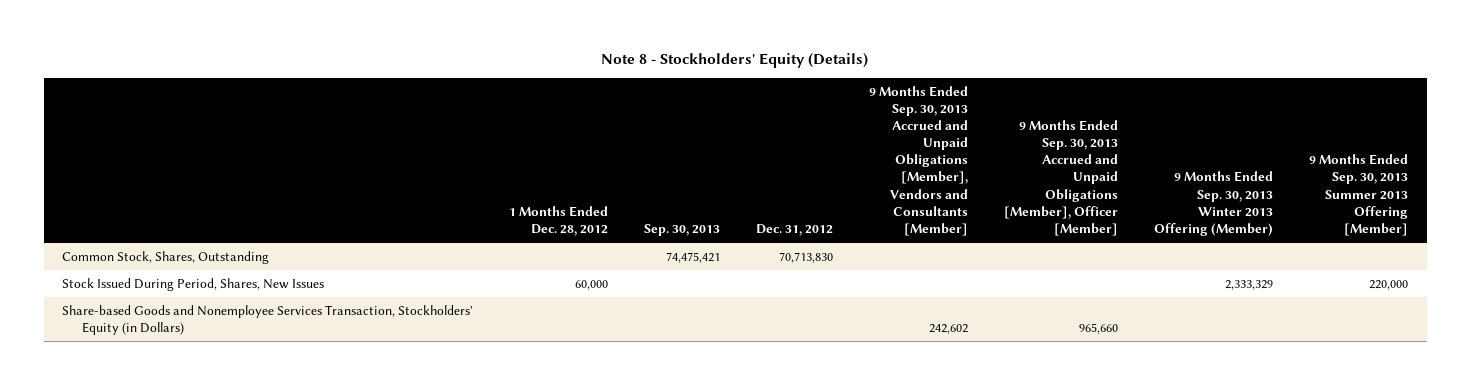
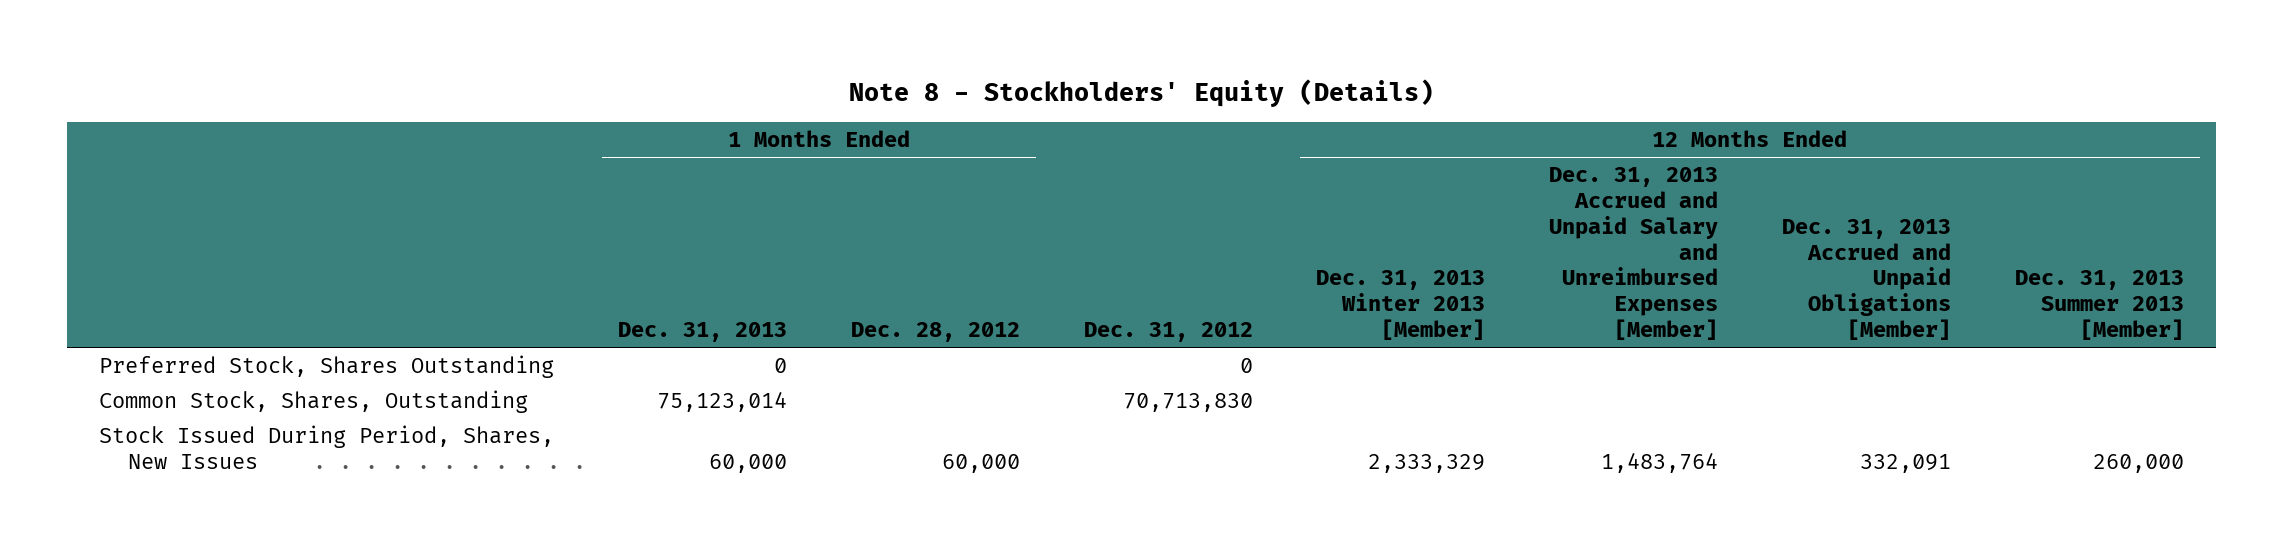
- | 1 Months Ended Dec. 28, 2012 | Sep. 30, 2013 | Dec. 31, 2012 | 9 Months Ended Sep. 30, 2013 Accrued and Unpaid Obligations [Member], Vendors and Consultants [Member] | 9 Months Ended Sep. 30, 2013 Accrued and Unpaid Obligations [Member], Officer [Member] | 9 Months Ended Sep. 30, 2013 Winter 2013 Offering (Member) | 9 Months Ended Sep. 30, 2013 Summer 2013 Offering [Member]
+ | 1 Months Ended Dec. 31, 2013 | 1 Months Ended Dec. 28, 2012 | Dec. 31, 2012 | 12 Months Ended Dec. 31, 2013 Winter 2013 [Member] | 12 Months Ended Dec. 31, 2013 Accrued and Unpaid Salary and Unreimbursed Expenses [Member] | 12 Months Ended Dec. 31, 2013 Accrued and Unpaid Obligations [Member] | 12 Months Ended Dec. 31, 2013 Summer 2013 [Member]
+ Preferred Stock, Shares Outstanding | 0 | | 0 | | | |
- Share-based Goods and Nonemployee Services Transaction, Stockholders' Equity (in Dollars) | | | | 242,602 | 965,660 | |

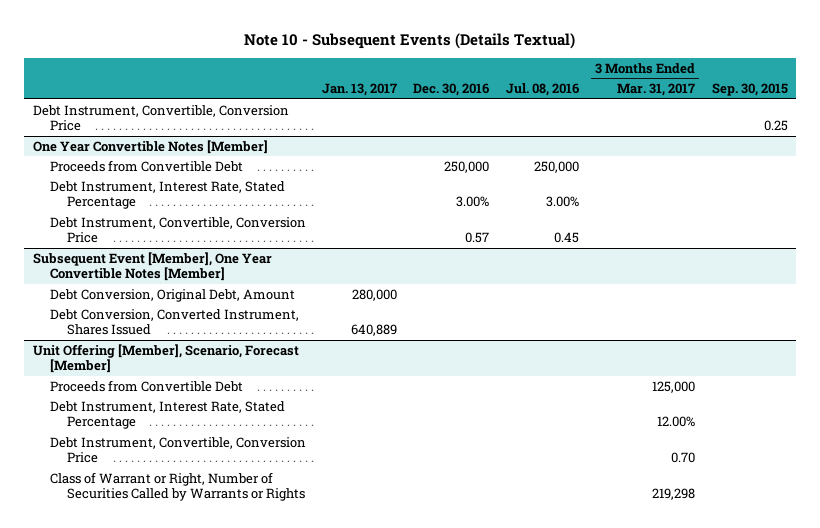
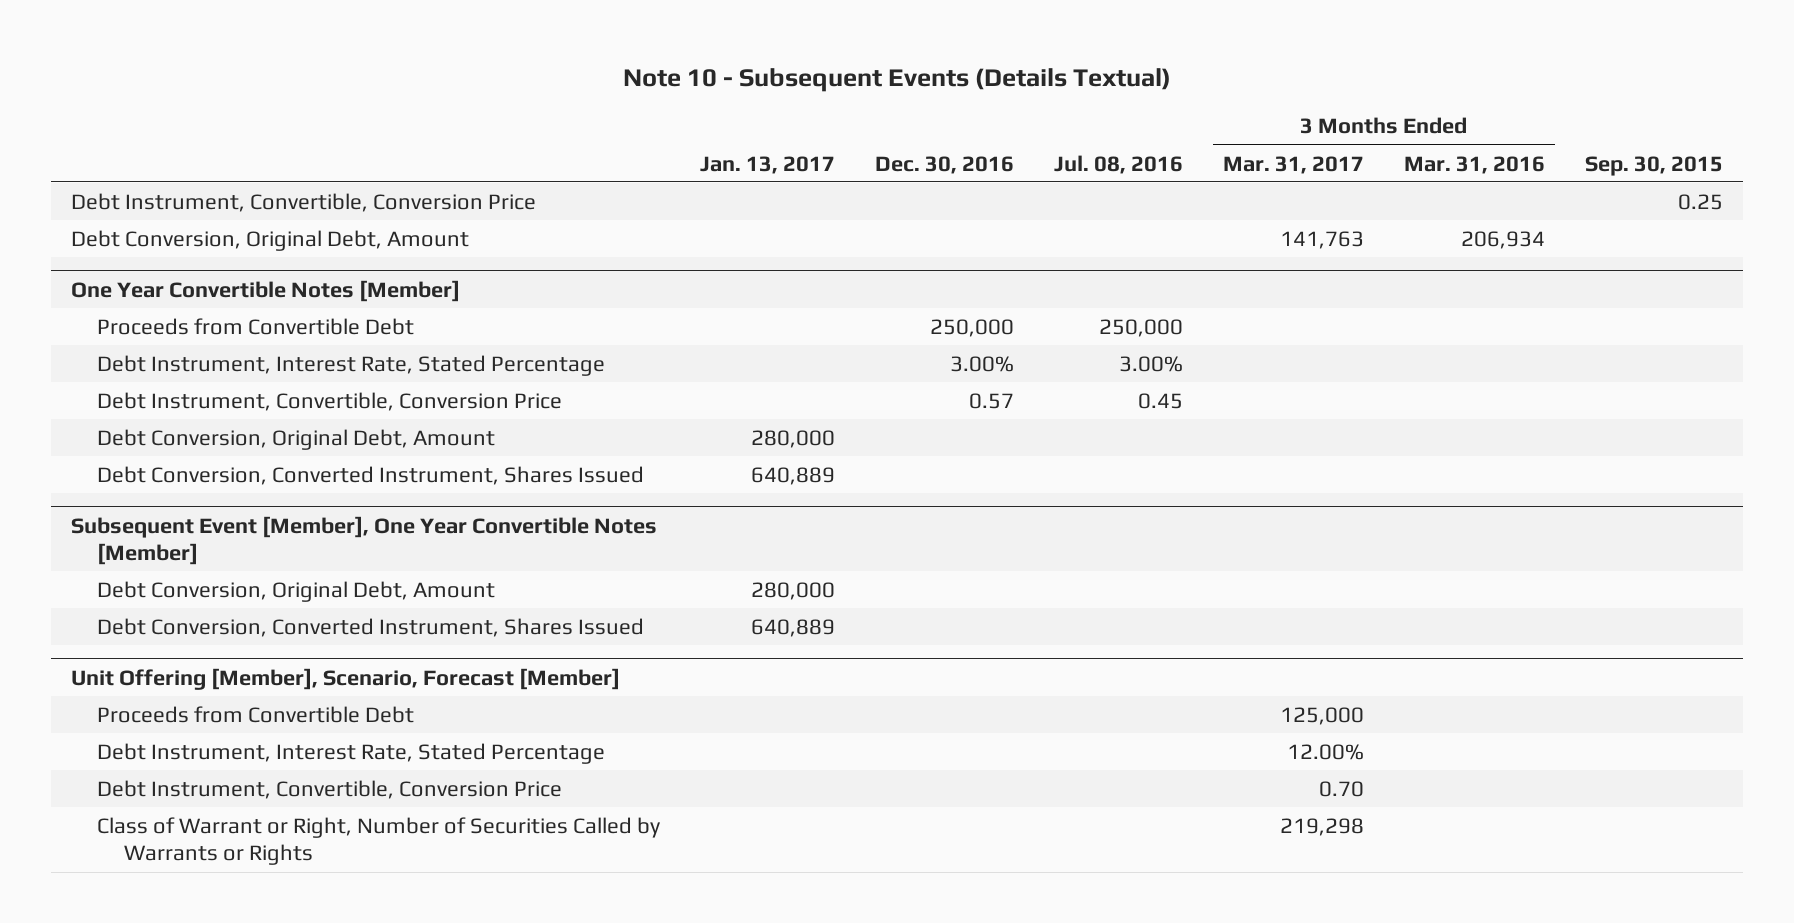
- | Jan. 13, 2017 | Dec. 30, 2016 | Jul. 08, 2016 | 3 Months Ended Mar. 31, 2017 | Sep. 30, 2015
+ | Jan. 13, 2017 | Dec. 30, 2016 | Jul. 08, 2016 | 3 Months Ended Mar. 31, 2017 | 3 Months Ended Mar. 31, 2016 | Sep. 30, 2015
+ Debt Conversion, Original Debt, Amount | | | | 141,763 | 206,934 |
@ One Year Convertible Notes [Member]
+ Debt Conversion, Original Debt, Amount | 280,000 | | | | |
+ Debt Conversion, Converted Instrument, Shares Issued | 640,889 | | | | |

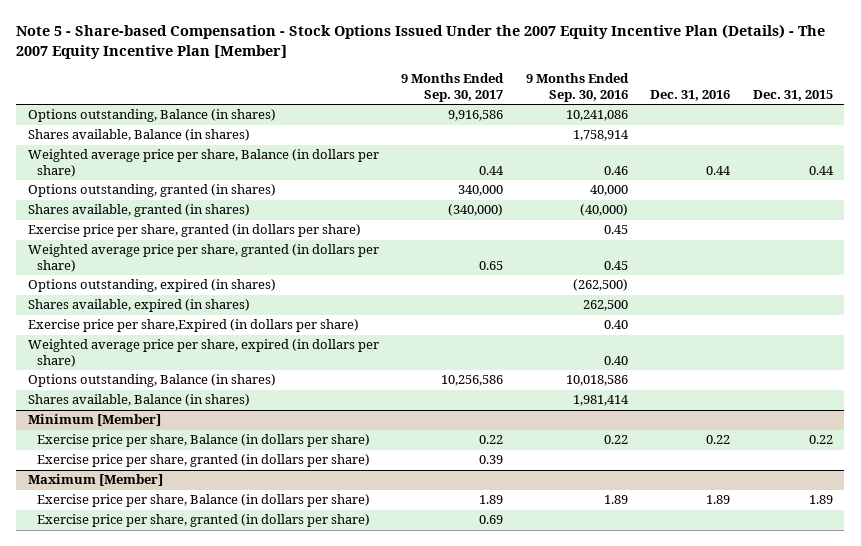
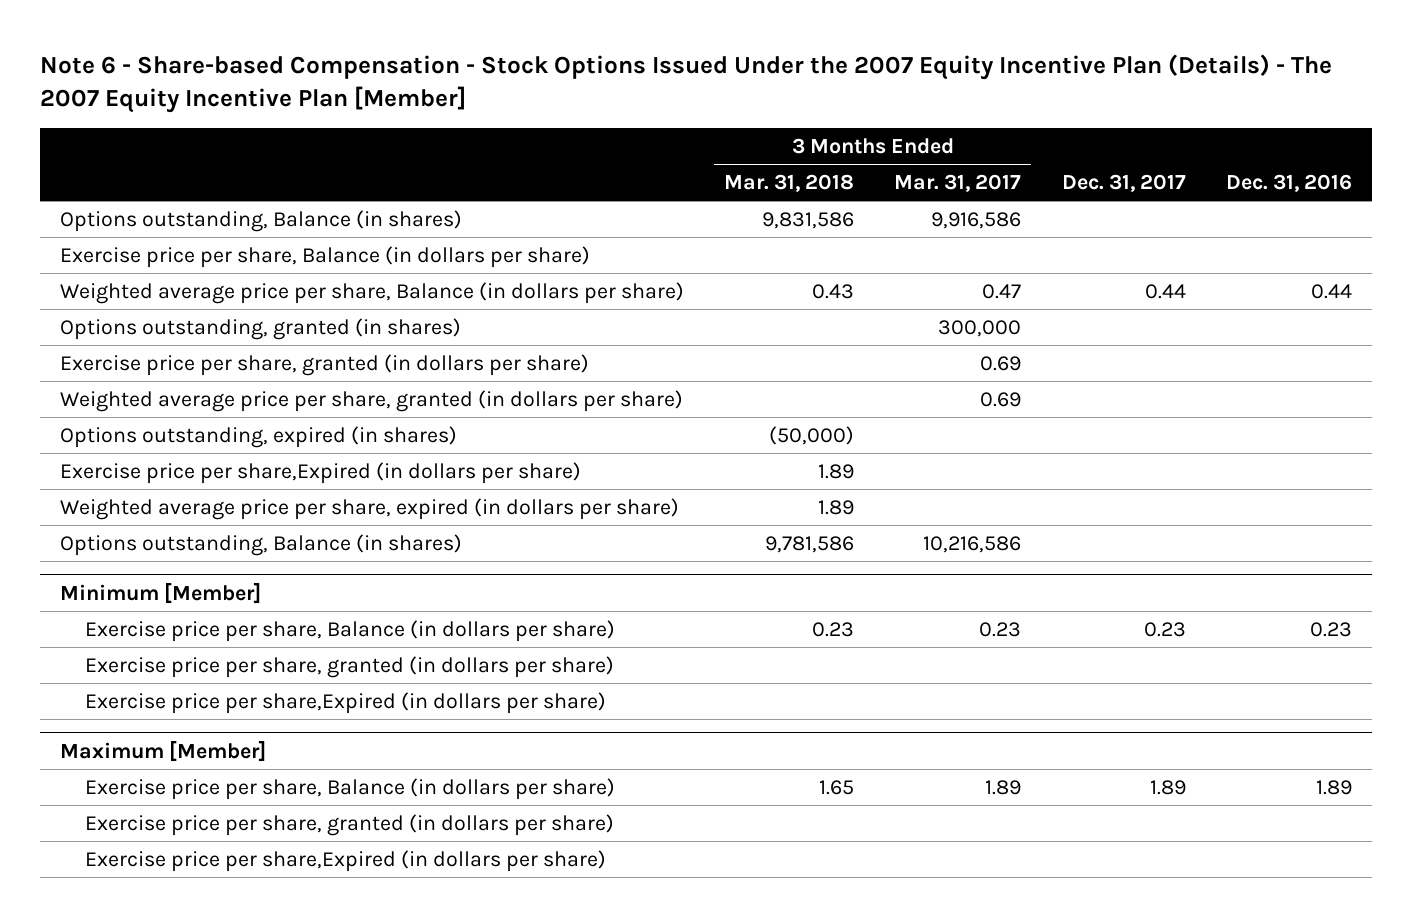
- Note 5 - Share-based Compensation - Stock Options Issued Under the 2007 Equity Incentive Plan (Details) - The 2007 Equity Incentive Plan [Member]
+ Note 6 - Share-based Compensation - Stock Options Issued Under the 2007 Equity Incentive Plan (Details) - The 2007 Equity Incentive Plan [Member]
- | 9 Months Ended Sep. 30, 2017 | 9 Months Ended Sep. 30, 2016 | Dec. 31, 2016 | Dec. 31, 2015
+ | 3 Months Ended Mar. 31, 2018 | 3 Months Ended Mar. 31, 2017 | Dec. 31, 2017 | Dec. 31, 2016
- Shares available, Balance (in shares) | | 1,758,914 | |
+ Exercise price per share, Balance (in dollars per share)
- Shares available, granted (in shares) | (340,000) | (40,000) | |
- Shares available, expired (in shares) | | 262,500 | |
- Shares available, Balance (in shares) | | 1,981,414 | |
@ Minimum [Member]
- Exercise price per share, Balance (in dollars per share) | 0.22 | 0.22 | 0.22 | 0.22
+ Exercise price per share, Balance (in dollars per share) | 0.23 | 0.23 | 0.23 | 0.23
+ Exercise price per share,Expired (in dollars per share)
@ Maximum [Member]
+ Exercise price per share,Expired (in dollars per share)

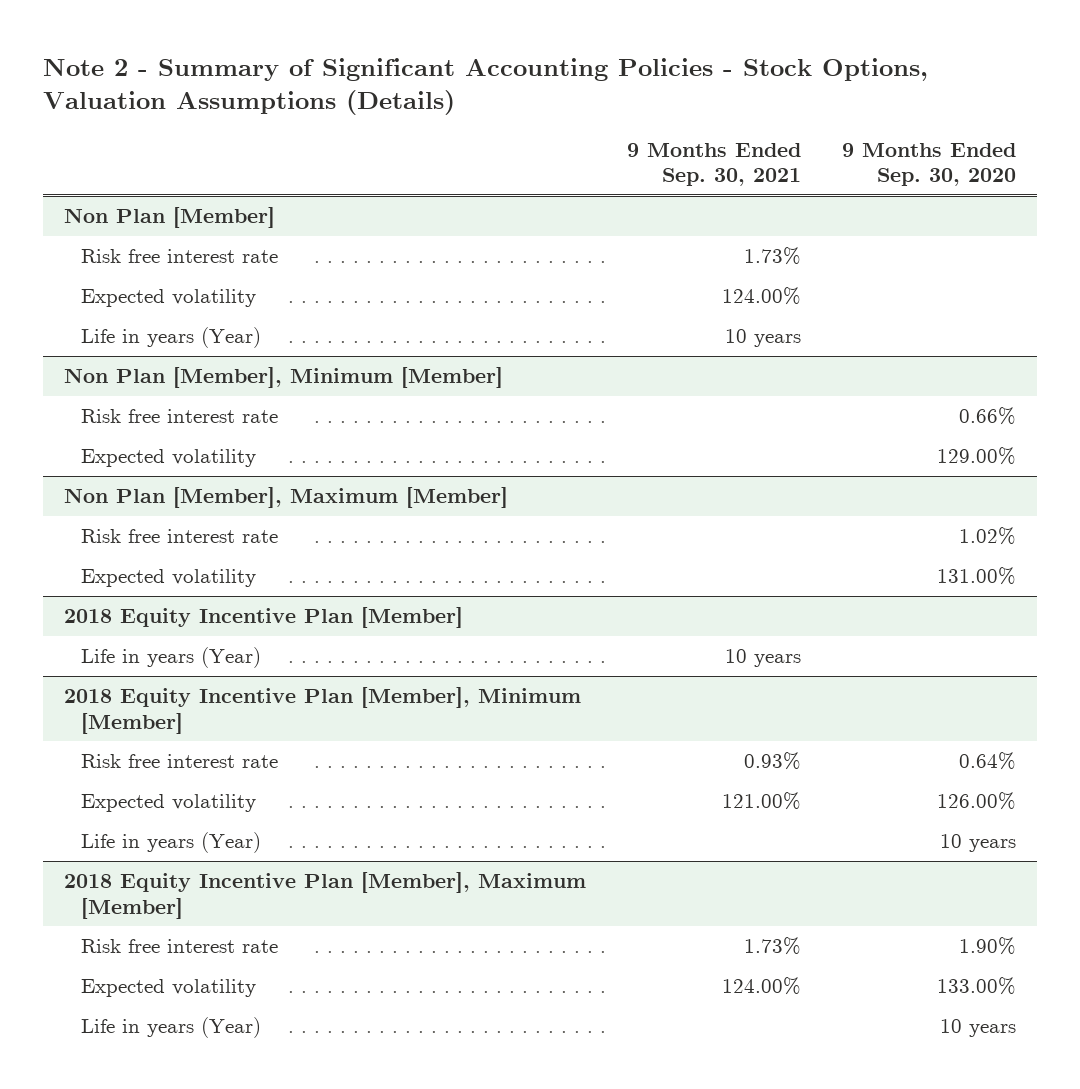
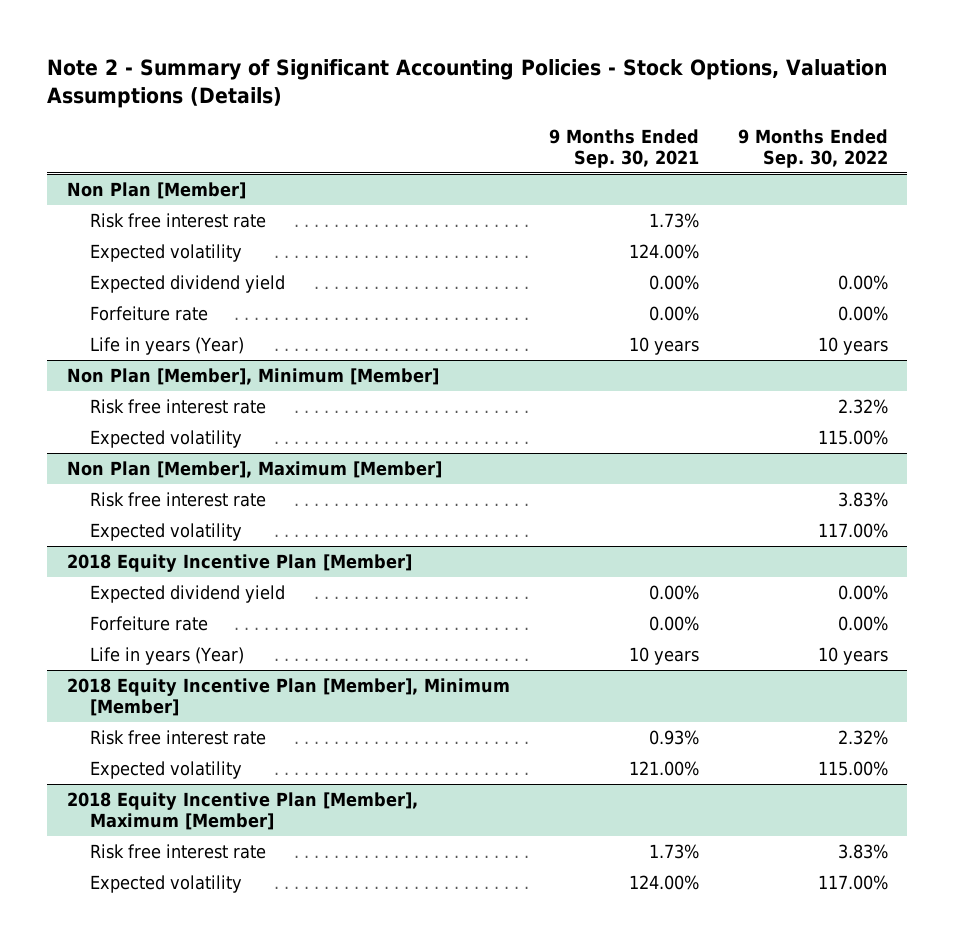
- | 9 Months Ended Sep. 30, 2021 | 9 Months Ended Sep. 30, 2020
+ | 9 Months Ended Sep. 30, 2021 | 9 Months Ended Sep. 30, 2022
@ Non Plan [Member]
+ Expected dividend yield | 0.00% | 0.00%
+ Forfeiture rate | 0.00% | 0.00%
@ 2018 Equity Incentive Plan [Member]
+ Expected dividend yield | 0.00% | 0.00%
+ Forfeiture rate | 0.00% | 0.00%
@ 2018 Equity Incentive Plan [Member], Minimum [Member]
- Life in years (Year) | | 10 years
@ 2018 Equity Incentive Plan [Member], Maximum [Member]
- Life in years (Year) | | 10 years

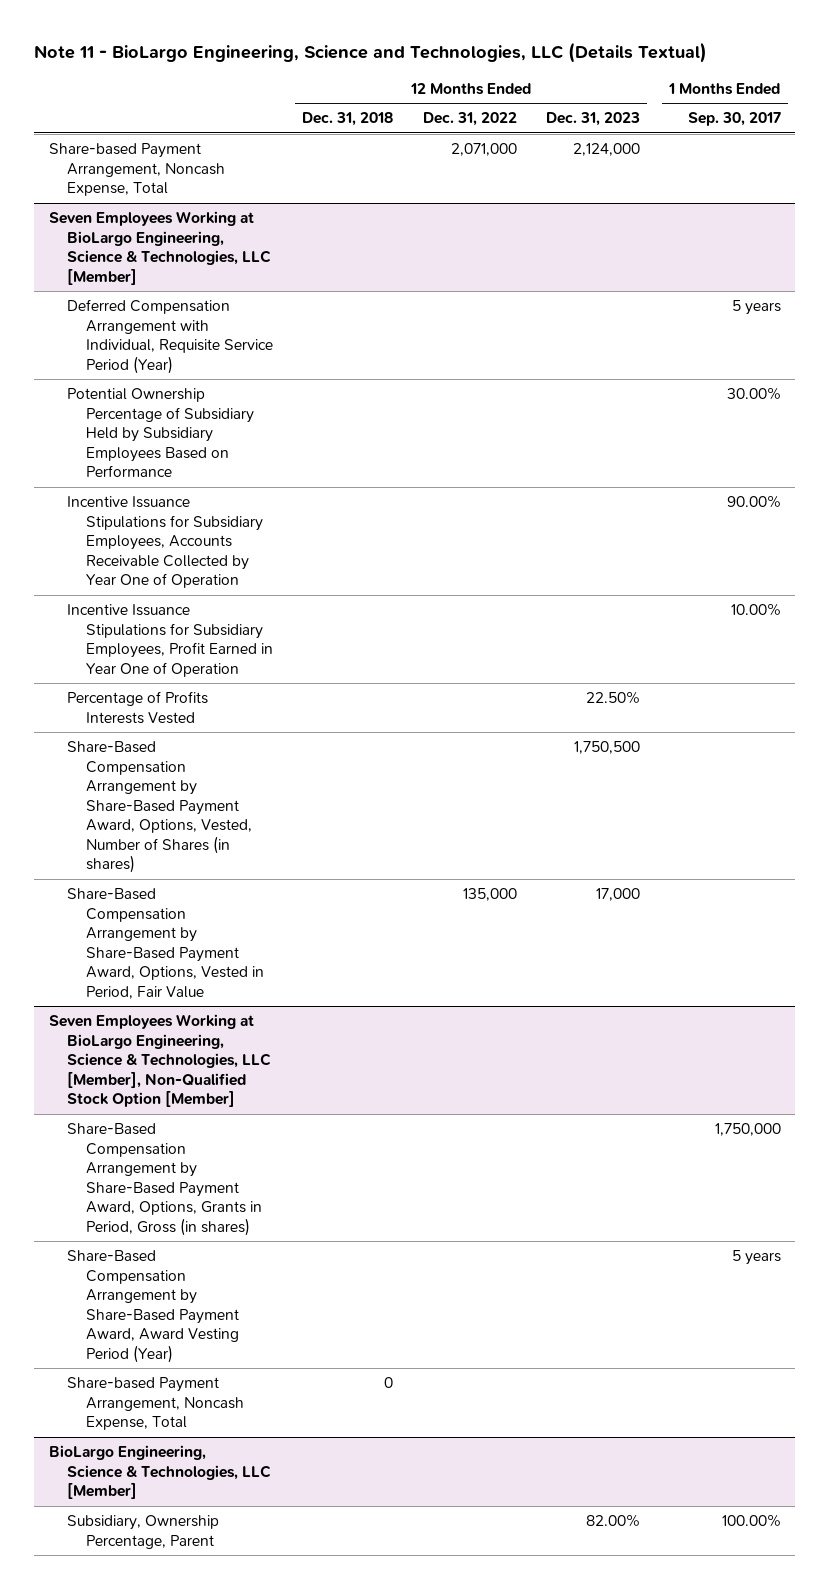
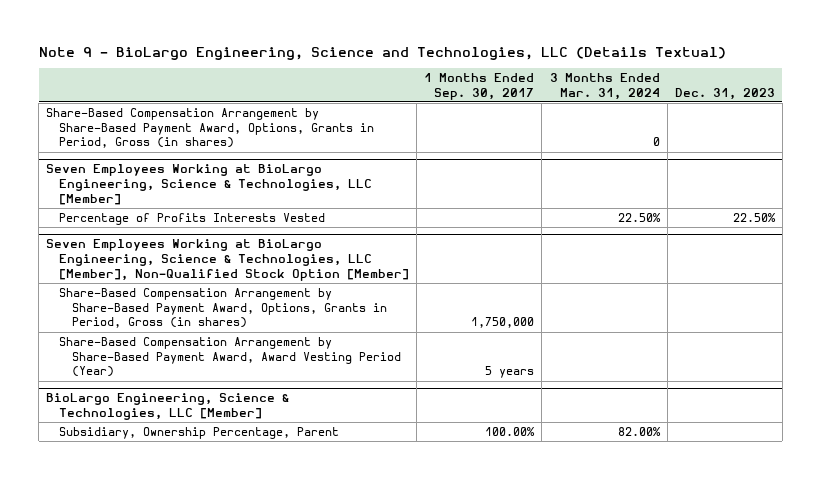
- Note 11 - BioLargo Engineering, Science and Technologies, LLC (Details Textual)
+ Note 9 - BioLargo Engineering, Science and Technologies, LLC (Details Textual)
- | 12 Months Ended Dec. 31, 2018 | 12 Months Ended Dec. 31, 2022 | 12 Months Ended Dec. 31, 2023 | 1 Months Ended Sep. 30, 2017
+ | 1 Months Ended Sep. 30, 2017 | 3 Months Ended Mar. 31, 2024 | Dec. 31, 2023
- Share-based Payment Arrangement, Noncash Expense, Total | | 2,071,000 | 2,124,000 |
+ Share-Based Compensation Arrangement by Share-Based Payment Award, Options, Grants in Period, Gross (in shares) | | 0 |
@ Seven Employees Working at BioLargo Engineering, Science & Technologies, LLC [Member]
- Deferred Compensation Arrangement with Individual, Requisite Service Period (Year) | | | | 5 years
- Potential Ownership Percentage of Subsidiary Held by Subsidiary Employees Based on Performance | | | | 30.00%
- Incentive Issuance Stipulations for Subsidiary Employees, Accounts Receivable Collected by Year One of Operation | | | | 90.00%
- Incentive Issuance Stipulations for Subsidiary Employees, Profit Earned in Year One of Operation | | | | 10.00%
- Share-Based Compensation Arrangement by Share-Based Payment Award, Options, Vested, Number of Shares (in shares) | | | 1,750,500 |
- Share-Based Compensation Arrangement by Share-Based Payment Award, Options, Vested in Period, Fair Value | | 135,000 | 17,000 |
@ Seven Employees Working at BioLargo Engineering, Science & Technologies, LLC [Member], Non-Qualified Stock Option [Member]
- Share-based Payment Arrangement, Noncash Expense, Total | 0 | | |

